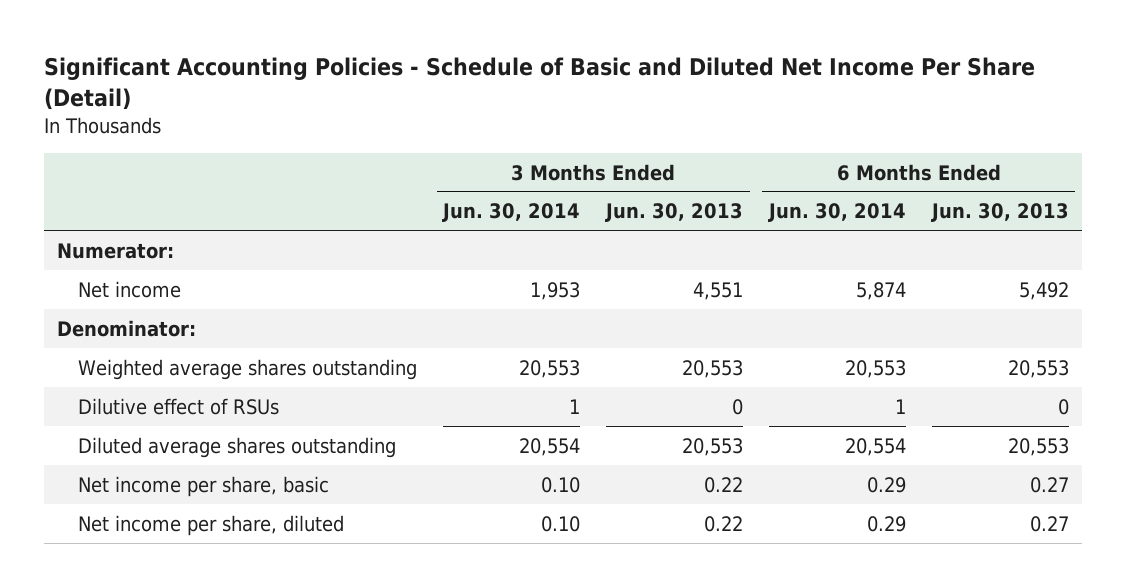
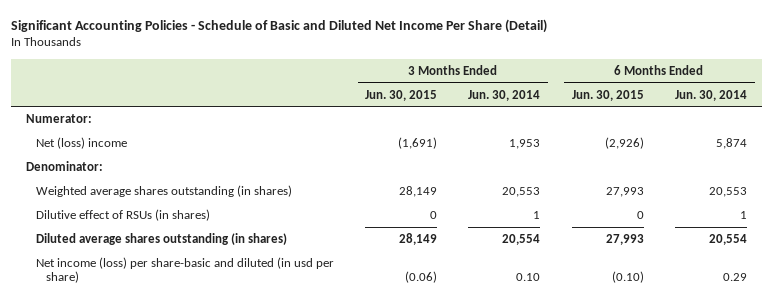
- | 3 Months Ended Jun. 30, 2014 | 3 Months Ended Jun. 30, 2013 | 6 Months Ended Jun. 30, 2014 | 6 Months Ended Jun. 30, 2013
+ | 3 Months Ended Jun. 30, 2015 | 3 Months Ended Jun. 30, 2014 | 6 Months Ended Jun. 30, 2015 | 6 Months Ended Jun. 30, 2014
- Net income | 1,953 | 4,551 | 5,874 | 5,492
+ Net (loss) income | (1,691) | 1,953 | (2,926) | 5,874
- Weighted average shares outstanding | 20,553 | 20,553 | 20,553 | 20,553
- Dilutive effect of RSUs | 1 | 0 | 1 | 0
- Diluted average shares outstanding | 20,554 | 20,553 | 20,554 | 20,553
- Net income per share, basic | 0.10 | 0.22 | 0.29 | 0.27
- Net income per share, diluted | 0.10 | 0.22 | 0.29 | 0.27
+ Weighted average shares outstanding (in shares) | 28,149 | 20,553 | 27,993 | 20,553
+ Dilutive effect of RSUs (in shares) | 0 | 1 | 0 | 1
+ Diluted average shares outstanding (in shares) | 28,149 | 20,554 | 27,993 | 20,554
+ Net income (loss) per share-basic and diluted (in usd per share) | (0.06) | 0.10 | (0.10) | 0.29

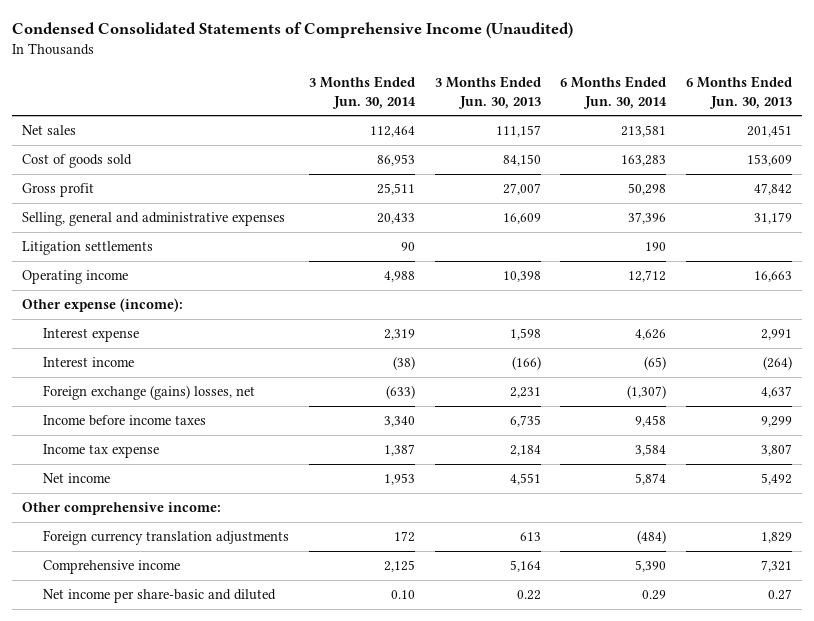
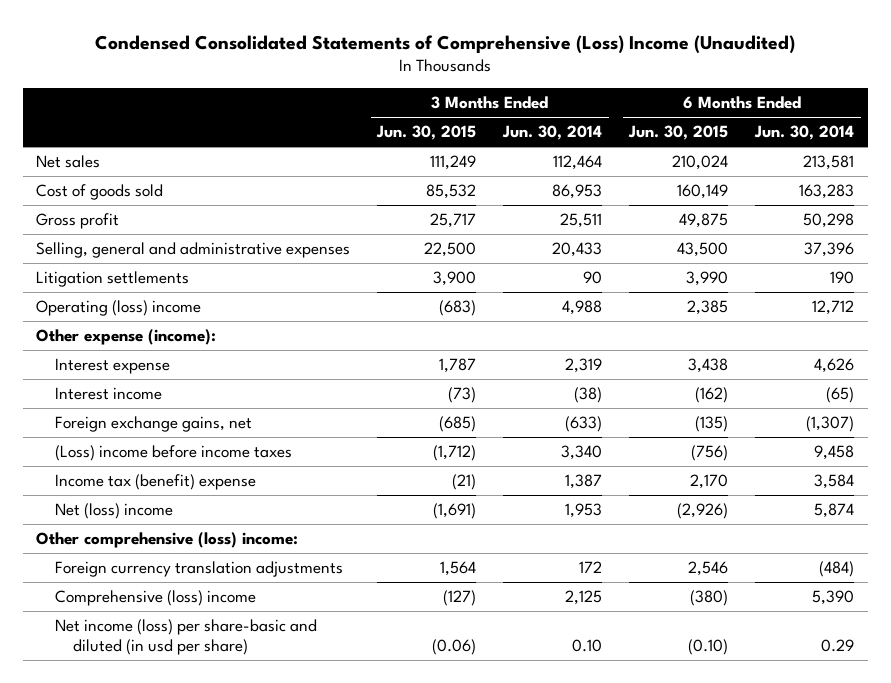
- Condensed Consolidated Statements of Comprehensive Income (Unaudited)
+ Condensed Consolidated Statements of Comprehensive (Loss) Income (Unaudited)
- | 3 Months Ended Jun. 30, 2014 | 3 Months Ended Jun. 30, 2013 | 6 Months Ended Jun. 30, 2014 | 6 Months Ended Jun. 30, 2013
+ | 3 Months Ended Jun. 30, 2015 | 3 Months Ended Jun. 30, 2014 | 6 Months Ended Jun. 30, 2015 | 6 Months Ended Jun. 30, 2014
- Operating income | 4,988 | 10,398 | 12,712 | 16,663
+ Operating (loss) income | (683) | 4,988 | 2,385 | 12,712
- Foreign exchange (gains) losses, net | (633) | 2,231 | (1,307) | 4,637
- Income before income taxes | 3,340 | 6,735 | 9,458 | 9,299
- Income tax expense | 1,387 | 2,184 | 3,584 | 3,807
- Net income | 1,953 | 4,551 | 5,874 | 5,492
- Other comprehensive income:
+ Foreign exchange gains, net | (685) | (633) | (135) | (1,307)
+ (Loss) income before income taxes | (1,712) | 3,340 | (756) | 9,458
+ Income tax (benefit) expense | (21) | 1,387 | 2,170 | 3,584
+ Net (loss) income | (1,691) | 1,953 | (2,926) | 5,874
+ Other comprehensive (loss) income:
- Comprehensive income | 2,125 | 5,164 | 5,390 | 7,321
- Net income per share-basic and diluted | 0.10 | 0.22 | 0.29 | 0.27
+ Comprehensive (loss) income | (127) | 2,125 | (380) | 5,390
+ Net income (loss) per share-basic and diluted (in usd per share) | (0.06) | 0.10 | (0.10) | 0.29

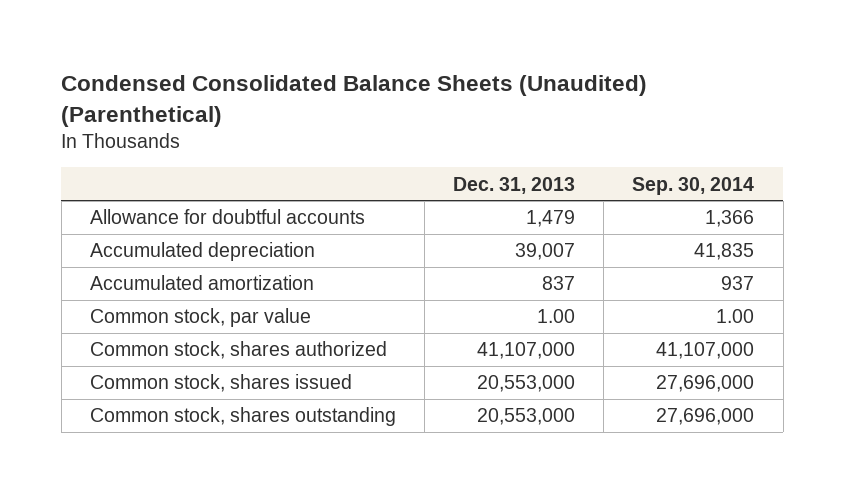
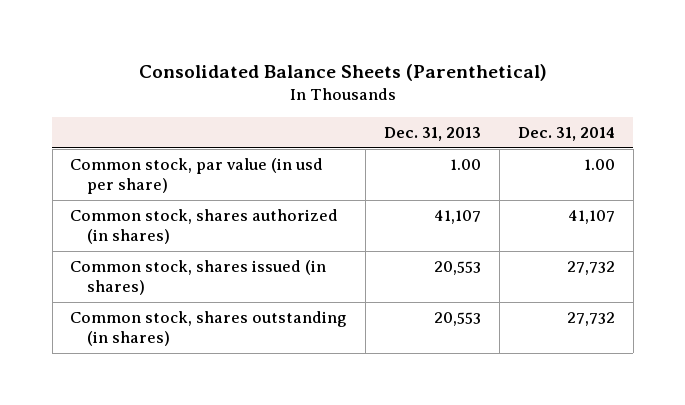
- Condensed Consolidated Balance Sheets (Unaudited) (Parenthetical)
+ Consolidated Balance Sheets (Parenthetical)
- | Dec. 31, 2013 | Sep. 30, 2014
+ | Dec. 31, 2013 | Dec. 31, 2014
- Allowance for doubtful accounts | 1,479 | 1,366
- Accumulated depreciation | 39,007 | 41,835
- Accumulated amortization | 837 | 937
- Common stock, par value | 1.00 | 1.00
- Common stock, shares authorized | 41,107,000 | 41,107,000
- Common stock, shares issued | 20,553,000 | 27,696,000
- Common stock, shares outstanding | 20,553,000 | 27,696,000
+ Common stock, par value (in usd per share) | 1.00 | 1.00
+ Common stock, shares authorized (in shares) | 41,107 | 41,107
+ Common stock, shares issued (in shares) | 20,553 | 27,732
+ Common stock, shares outstanding (in shares) | 20,553 | 27,732

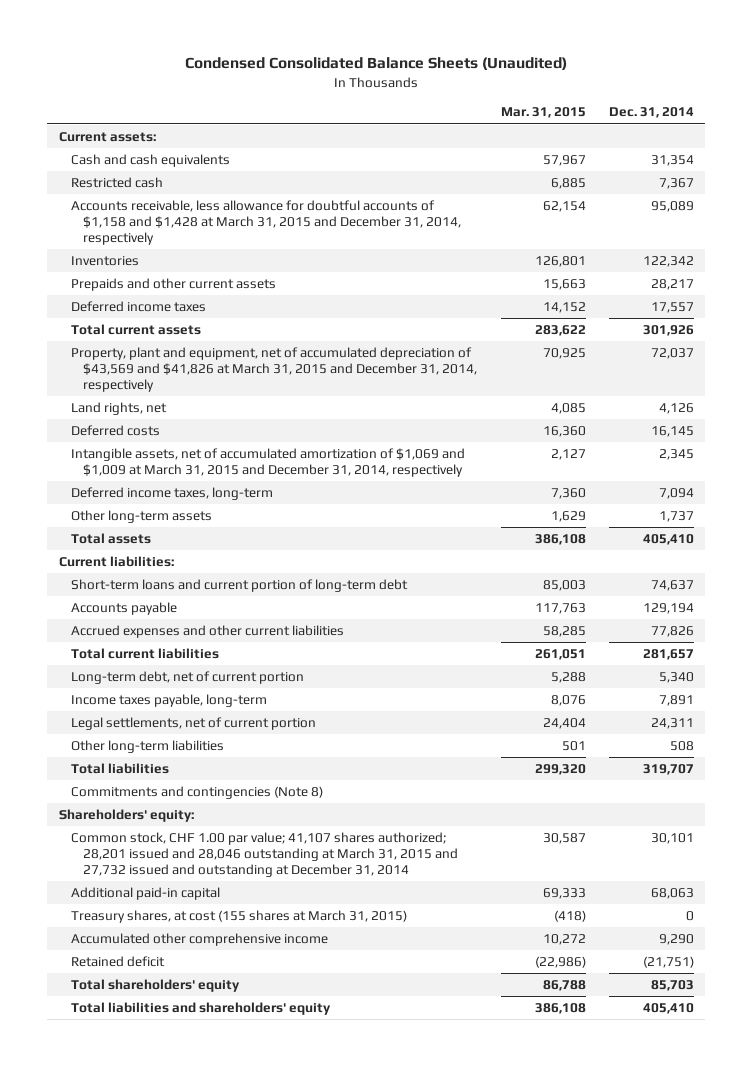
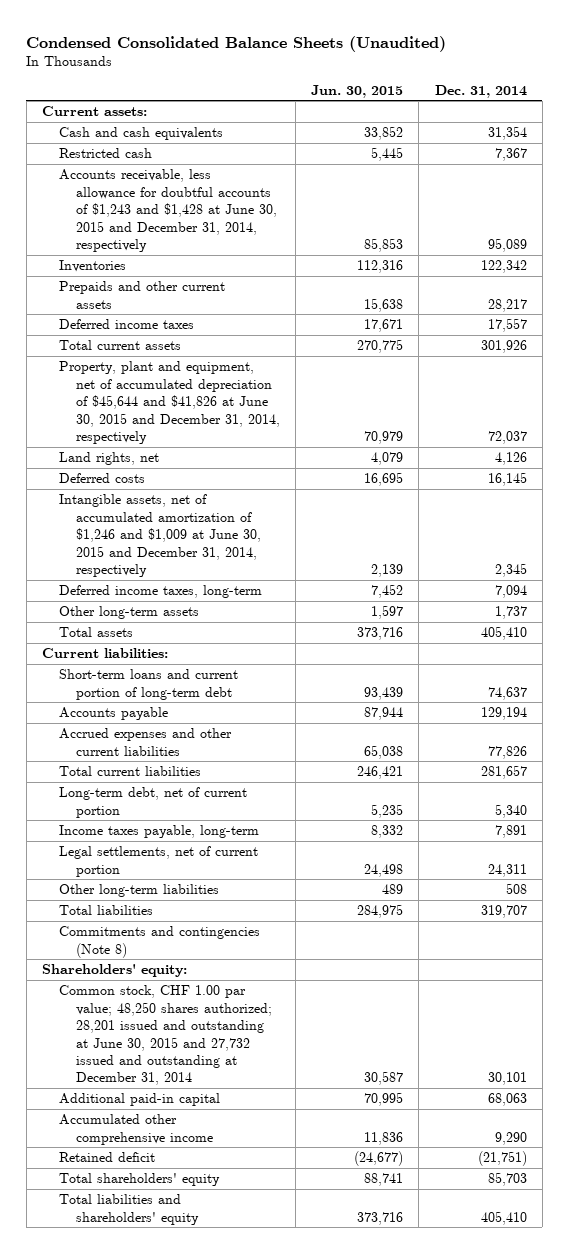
- | Mar. 31, 2015 | Dec. 31, 2014
+ | Jun. 30, 2015 | Dec. 31, 2014
- Accounts receivable, less allowance for doubtful accounts of $1,158 and $1,428 at March 31, 2015 and December 31, 2014, respectively | 62,154 | 95,089
+ Accounts receivable, less allowance for doubtful accounts of $1,243 and $1,428 at June 30, 2015 and December 31, 2014, respectively | 85,853 | 95,089
- Property, plant and equipment, net of accumulated depreciation of $43,569 and $41,826 at March 31, 2015 and December 31, 2014, respectively | 70,925 | 72,037
+ Property, plant and equipment, net of accumulated depreciation of $45,644 and $41,826 at June 30, 2015 and December 31, 2014, respectively | 70,979 | 72,037
- Intangible assets, net of accumulated amortization of $1,069 and $1,009 at March 31, 2015 and December 31, 2014, respectively | 2,127 | 2,345
+ Intangible assets, net of accumulated amortization of $1,246 and $1,009 at June 30, 2015 and December 31, 2014, respectively | 2,139 | 2,345
- Common stock, CHF 1.00 par value; 41,107 shares authorized; 28,201 issued and 28,046 outstanding at March 31, 2015 and 27,732 issued and outstanding at December 31, 2014 | 30,587 | 30,101
+ Common stock, CHF 1.00 par value; 48,250 shares authorized; 28,201 issued and outstanding at June 30, 2015 and 27,732 issued and outstanding at December 31, 2014 | 30,587 | 30,101
- Treasury shares, at cost (155 shares at March 31, 2015) | (418) | 0

